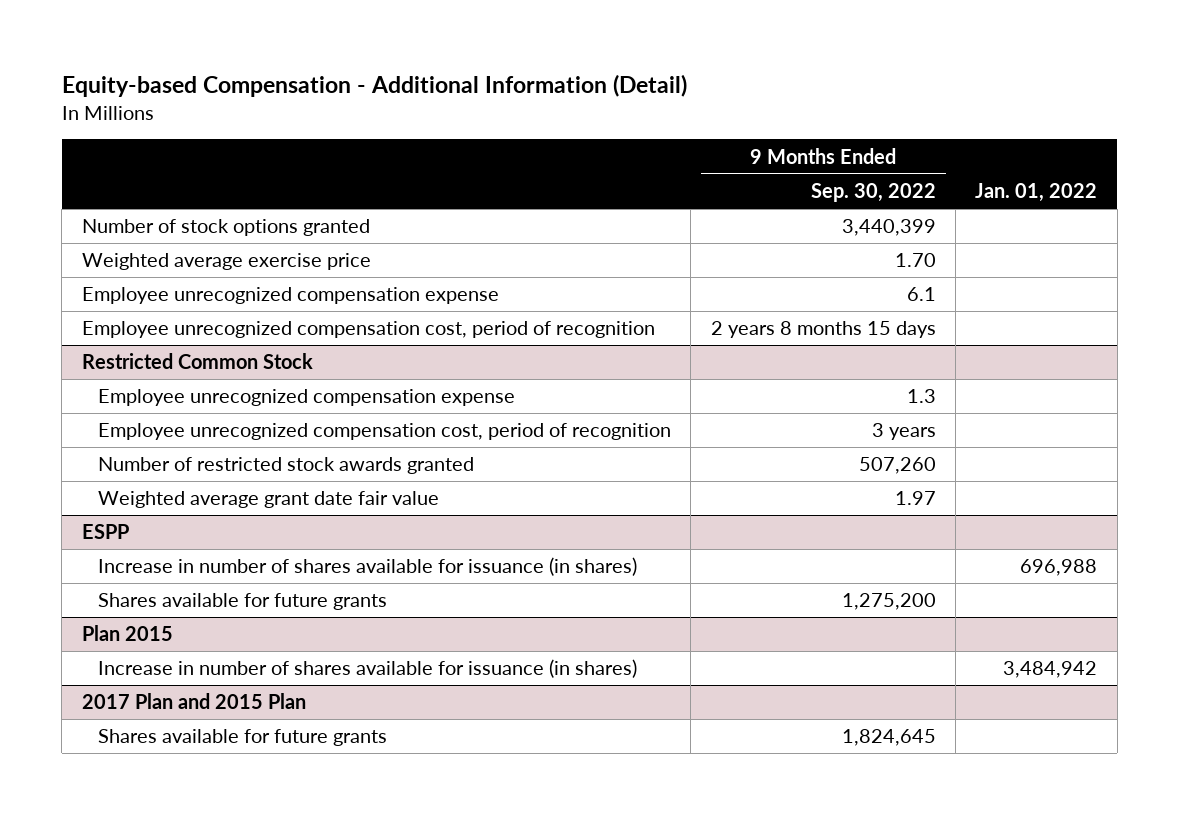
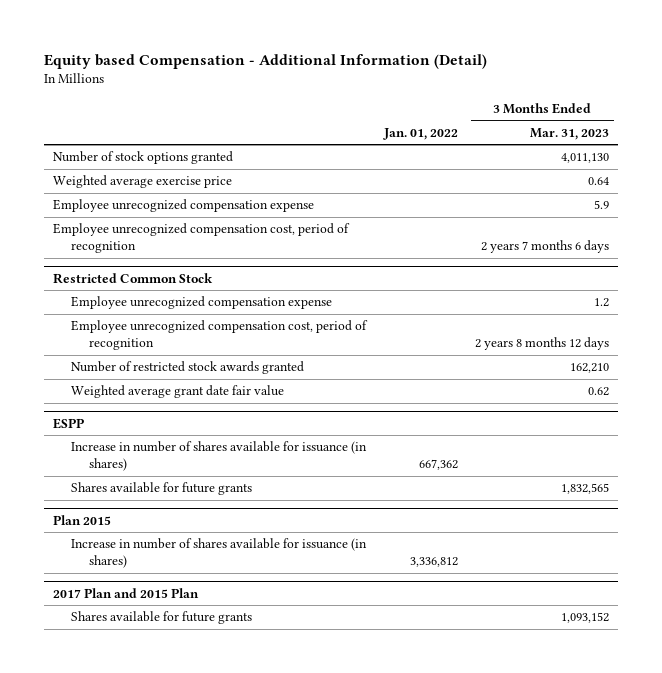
- Equity-based Compensation - Additional Information (Detail)
+ Equity based Compensation - Additional Information (Detail)
- | 9 Months Ended Sep. 30, 2022 | Jan. 01, 2022
+ | Jan. 01, 2022 | 3 Months Ended Mar. 31, 2023
@ ESPP
- Increase in number of shares available for issuance (in shares) | | 696,988
+ Increase in number of shares available for issuance (in shares) | 667,362 |
@ Plan 2015
- Increase in number of shares available for issuance (in shares) | | 3,484,942
+ Increase in number of shares available for issuance (in shares) | 3,336,812 |

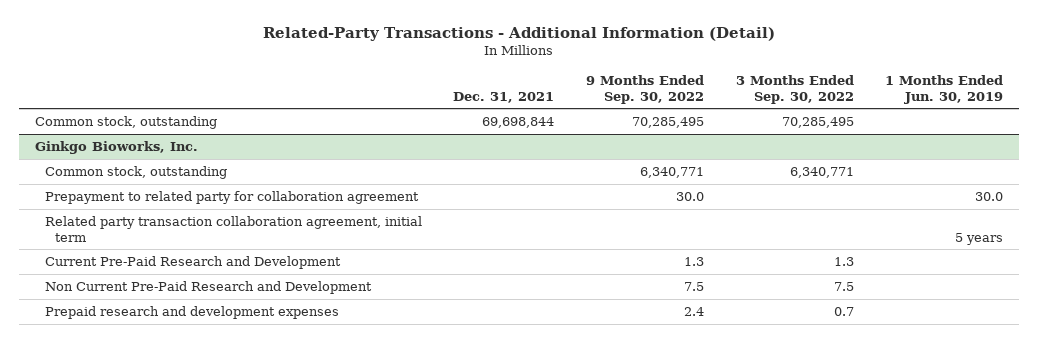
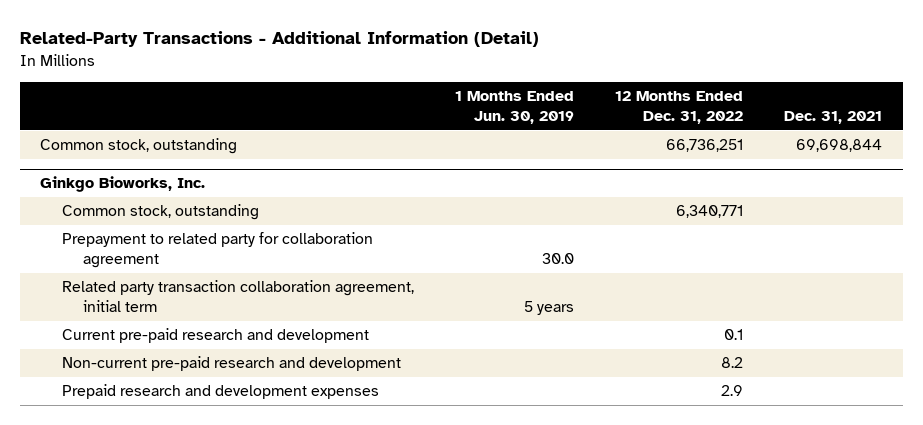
- | Dec. 31, 2021 | 9 Months Ended Sep. 30, 2022 | 3 Months Ended Sep. 30, 2022 | 1 Months Ended Jun. 30, 2019
+ | 1 Months Ended Jun. 30, 2019 | 12 Months Ended Dec. 31, 2022 | Dec. 31, 2021
@ Ginkgo Bioworks, Inc.
- Current Pre-Paid Research and Development | | 1.3 | 1.3 |
- Non Current Pre-Paid Research and Development | | 7.5 | 7.5 |
+ Current pre-paid research and development | | 0.1 |
+ Non-current pre-paid research and development | | 8.2 |

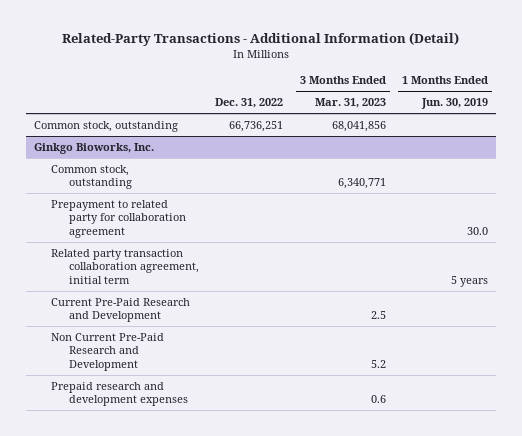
- | 1 Months Ended Jun. 30, 2019 | 12 Months Ended Dec. 31, 2022 | Dec. 31, 2021
+ | Dec. 31, 2022 | 3 Months Ended Mar. 31, 2023 | 1 Months Ended Jun. 30, 2019
@ Ginkgo Bioworks, Inc.
- Current pre-paid research and development | | 0.1 |
- Non-current pre-paid research and development | | 8.2 |
+ Current Pre-Paid Research and Development | | 2.5 |
+ Non Current Pre-Paid Research and Development | | 5.2 |

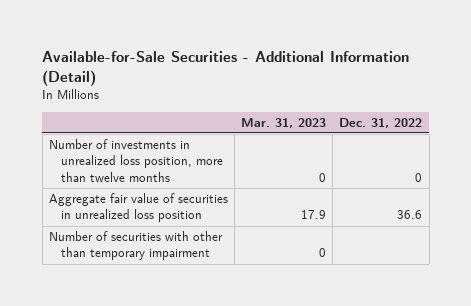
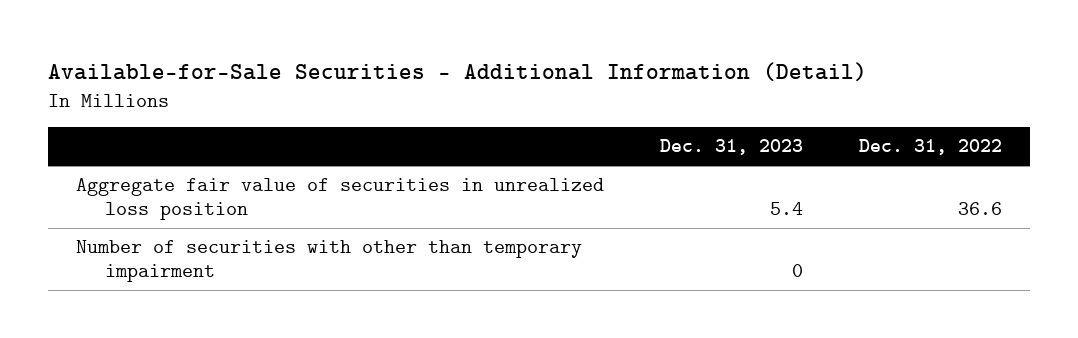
- | Mar. 31, 2023 | Dec. 31, 2022
+ | Dec. 31, 2023 | Dec. 31, 2022
- Number of investments in unrealized loss position, more than twelve months | 0 | 0

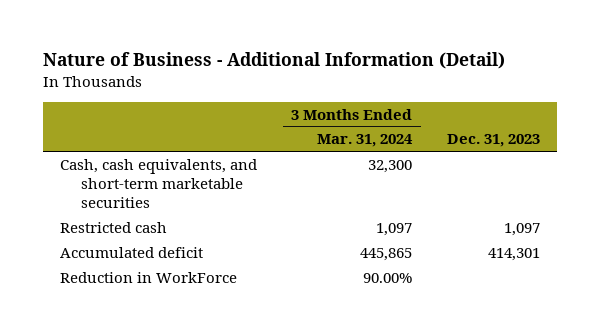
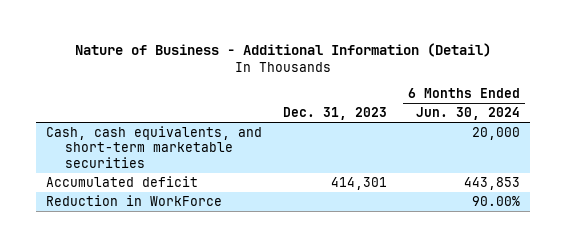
- | 3 Months Ended Mar. 31, 2024 | Dec. 31, 2023
+ | Dec. 31, 2023 | 6 Months Ended Jun. 30, 2024
- Restricted cash | 1,097 | 1,097

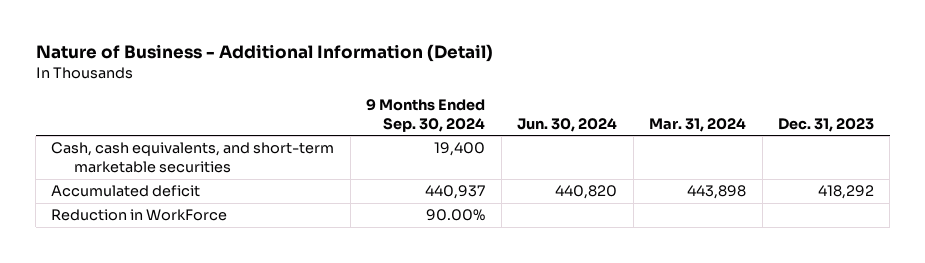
- | Dec. 31, 2023 | 6 Months Ended Jun. 30, 2024
+ | 9 Months Ended Sep. 30, 2024 | Jun. 30, 2024 | Mar. 31, 2024 | Dec. 31, 2023
- Accumulated deficit | 414,301 | 443,853
+ Accumulated deficit | 440,937 | 440,820 | 443,898 | 418,292

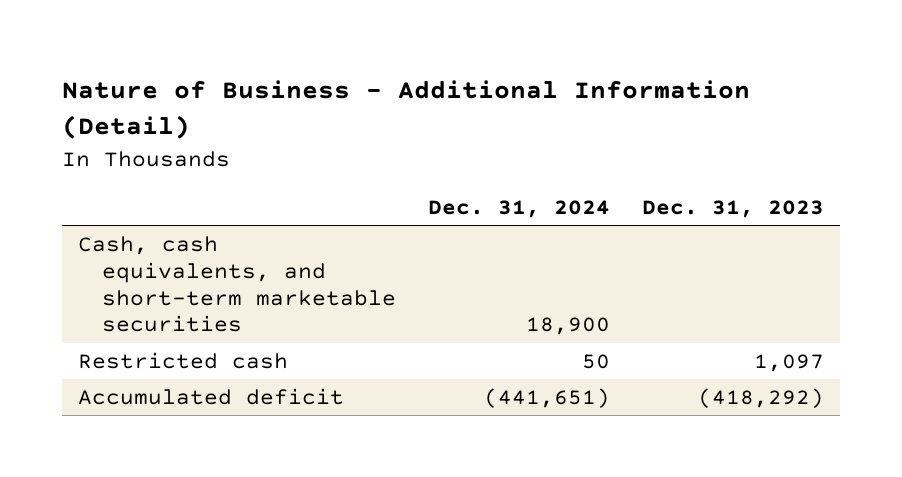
- | 9 Months Ended Sep. 30, 2024 | Jun. 30, 2024 | Mar. 31, 2024 | Dec. 31, 2023
+ | Dec. 31, 2024 | Dec. 31, 2023
- Accumulated deficit | 440,937 | 440,820 | 443,898 | 418,292
- Reduction in WorkForce | 90.00% | | |
+ Restricted cash | 50 | 1,097
+ Accumulated deficit | (441,651) | (418,292)

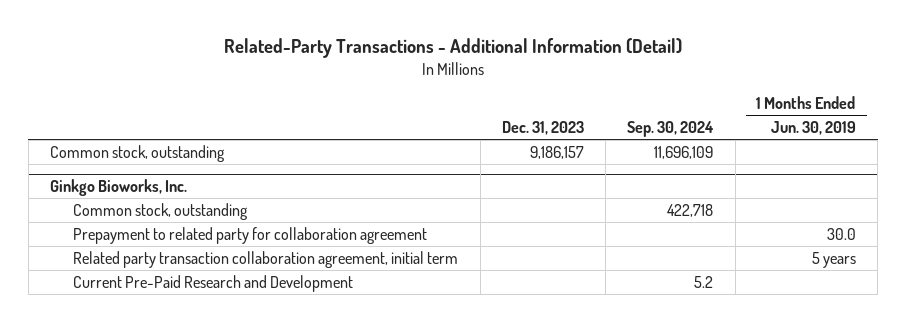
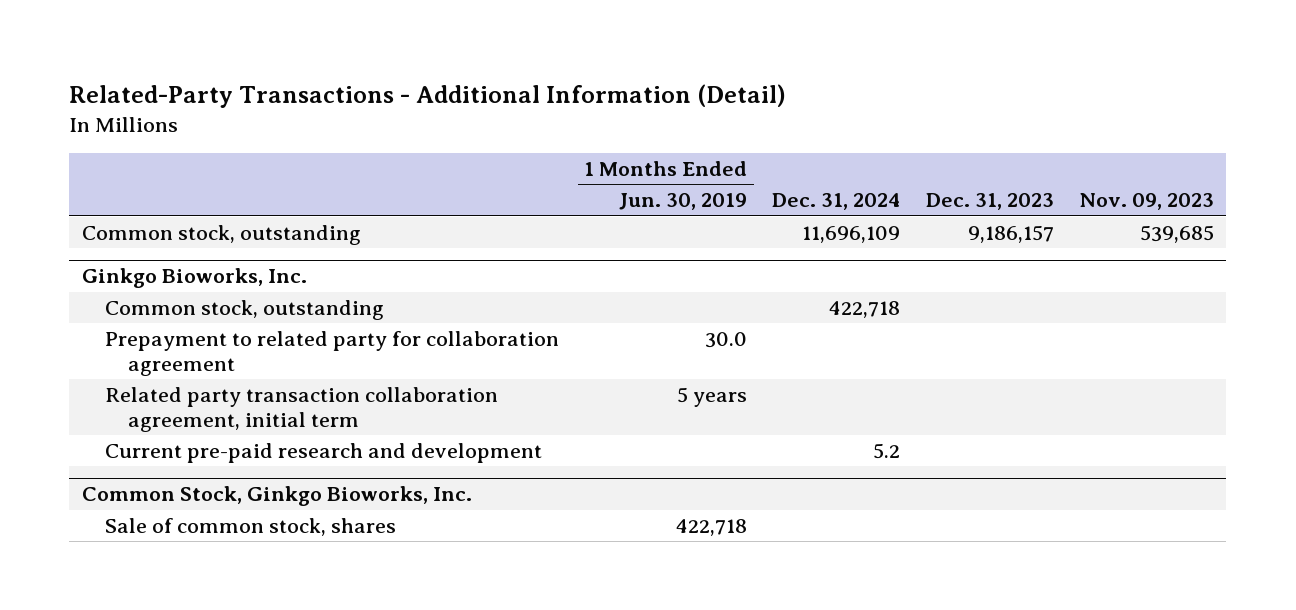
- | Dec. 31, 2023 | Sep. 30, 2024 | 1 Months Ended Jun. 30, 2019
+ | 1 Months Ended Jun. 30, 2019 | Dec. 31, 2024 | Dec. 31, 2023 | Nov. 09, 2023
@ Ginkgo Bioworks, Inc.
- Current Pre-Paid Research and Development | | 5.2 |
+ Current pre-paid research and development | | 5.2 | |
+ Common Stock, Ginkgo Bioworks, Inc.
+ Sale of common stock, shares | 422,718 | | |

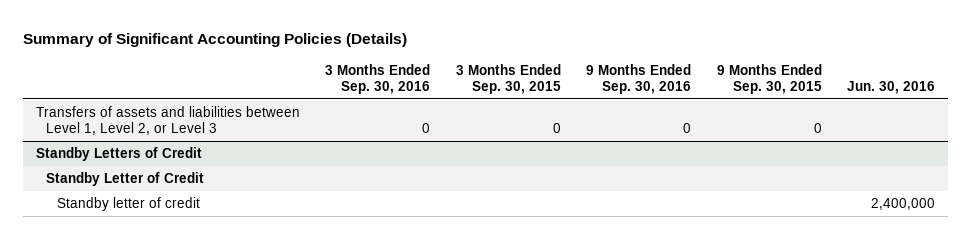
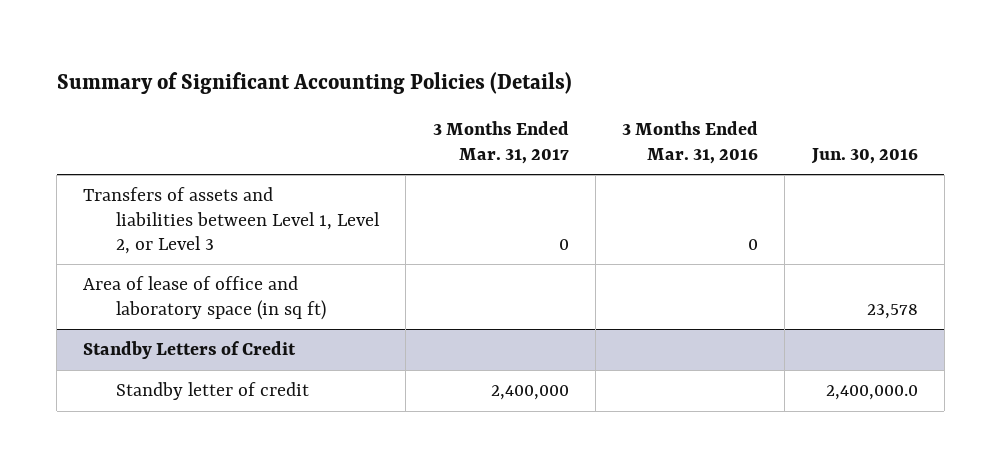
- | 3 Months Ended Sep. 30, 2016 | 3 Months Ended Sep. 30, 2015 | 9 Months Ended Sep. 30, 2016 | 9 Months Ended Sep. 30, 2015 | Jun. 30, 2016
+ | 3 Months Ended Mar. 31, 2017 | 3 Months Ended Mar. 31, 2016 | Jun. 30, 2016
+ Area of lease of office and laboratory space (in sq ft) | | | 23,578
@ Standby Letters of Credit
- Standby Letter of Credit
- Standby letter of credit | | | | | 2,400,000
+ Standby letter of credit | 2,400,000 | | 2,400,000.0

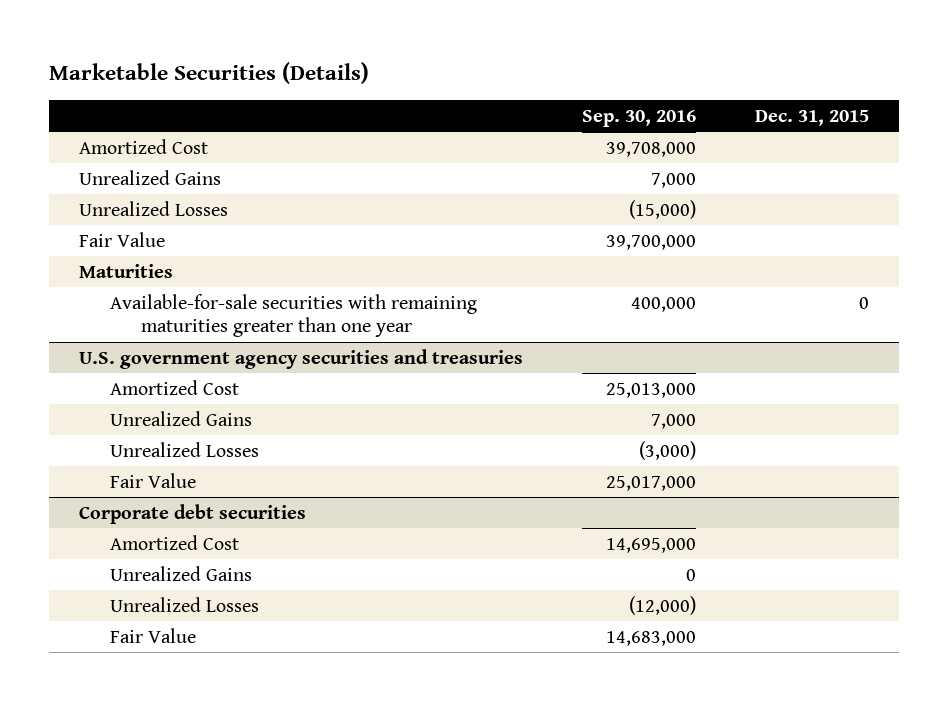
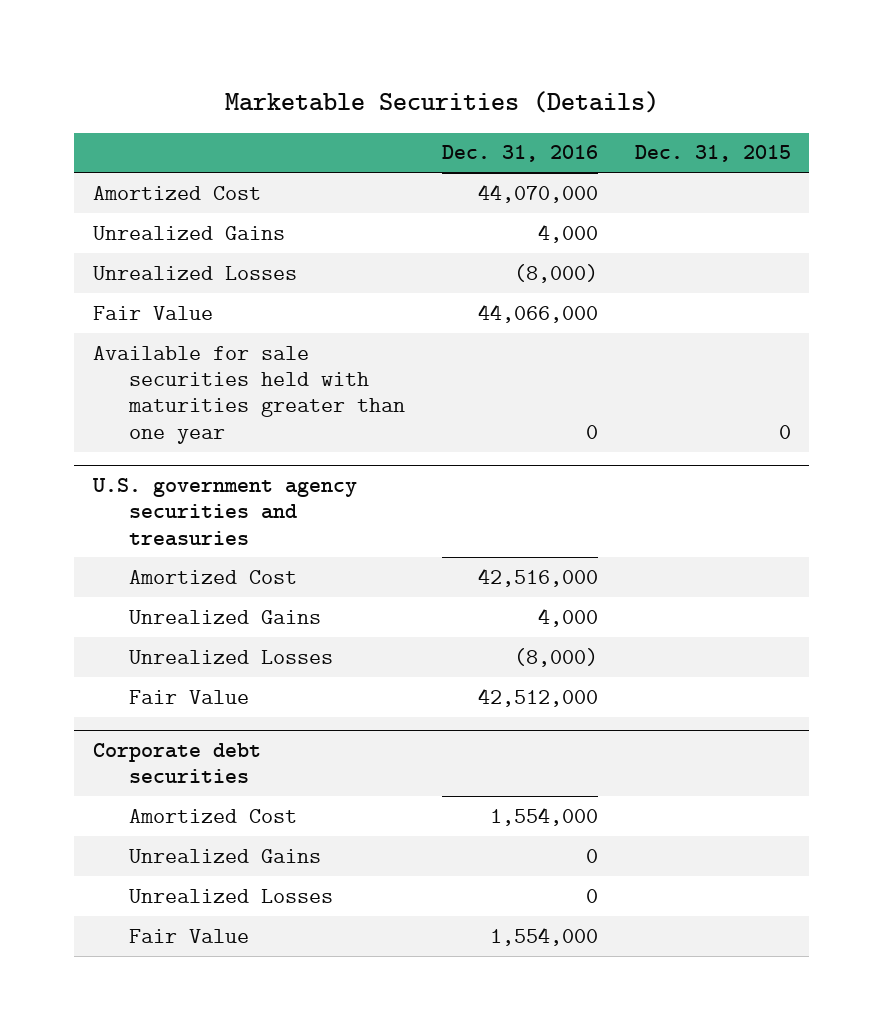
- | Sep. 30, 2016 | Dec. 31, 2015
+ | Dec. 31, 2016 | Dec. 31, 2015
- Maturities
- Available-for-sale securities with remaining maturities greater than one year | 400,000 | 0
+ Available for sale securities held with maturities greater than one year | 0 | 0

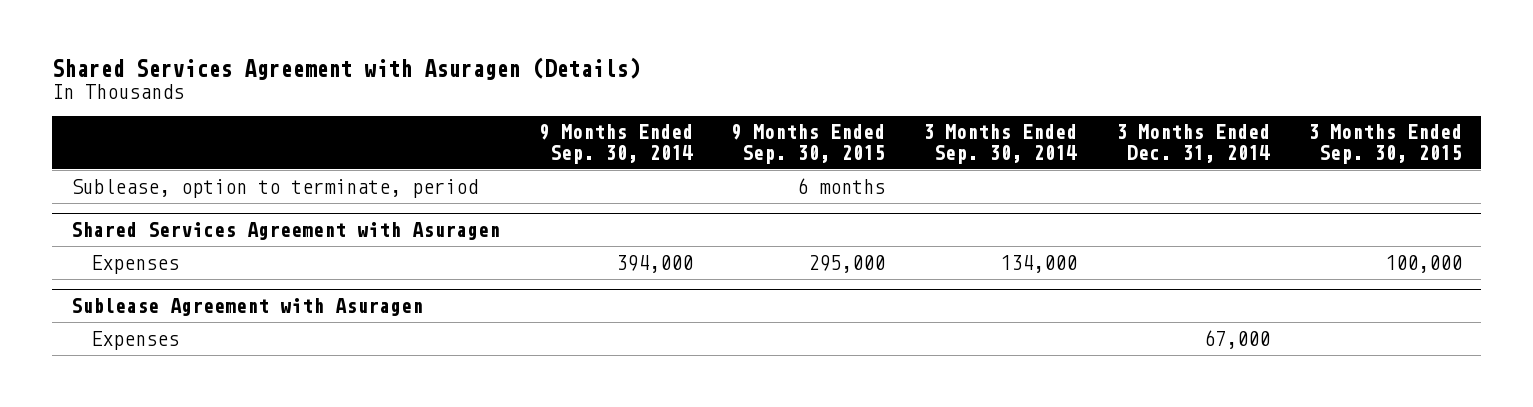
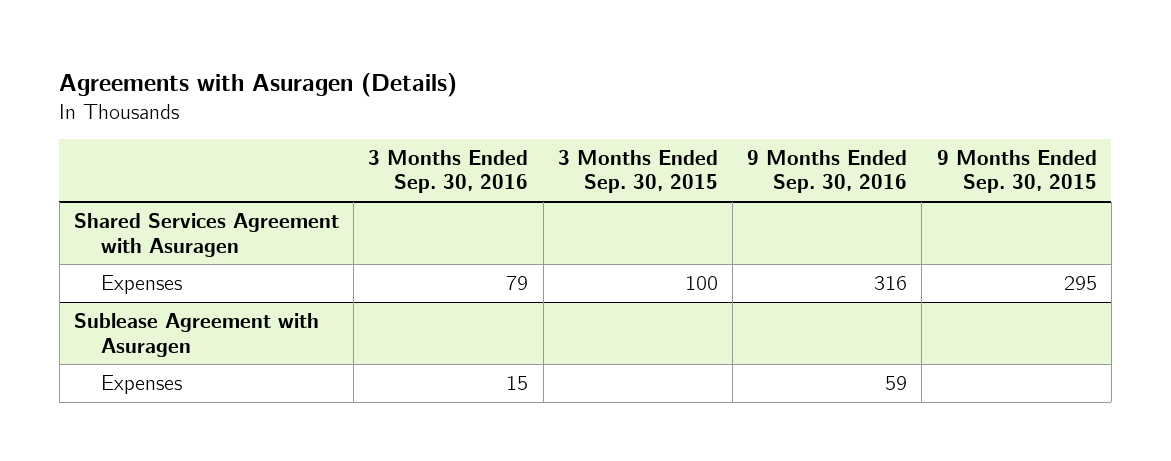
- Shared Services Agreement with Asuragen (Details)
+ Agreements with Asuragen (Details)
- | 9 Months Ended Sep. 30, 2014 | 9 Months Ended Sep. 30, 2015 | 3 Months Ended Sep. 30, 2014 | 3 Months Ended Dec. 31, 2014 | 3 Months Ended Sep. 30, 2015
+ | 3 Months Ended Sep. 30, 2016 | 3 Months Ended Sep. 30, 2015 | 9 Months Ended Sep. 30, 2016 | 9 Months Ended Sep. 30, 2015
- Sublease, option to terminate, period | | 6 months | | |
@ Shared Services Agreement with Asuragen
- Expenses | 394,000 | 295,000 | 134,000 | | 100,000
+ Expenses | 79 | 100 | 316 | 295

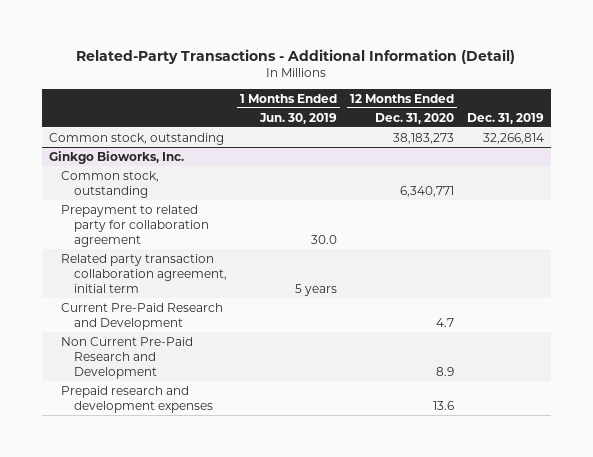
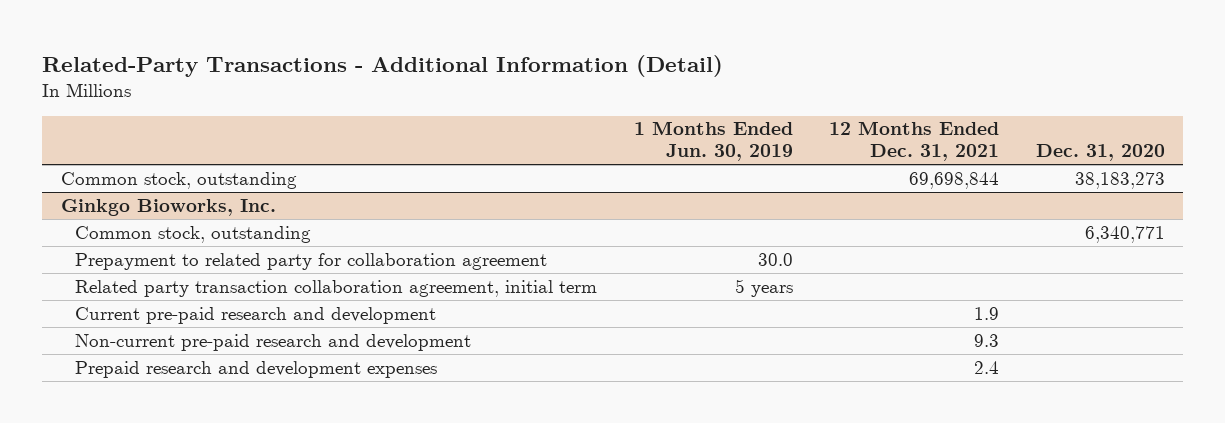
- | 1 Months Ended Jun. 30, 2019 | 12 Months Ended Dec. 31, 2020 | Dec. 31, 2019
+ | 1 Months Ended Jun. 30, 2019 | 12 Months Ended Dec. 31, 2021 | Dec. 31, 2020
@ Ginkgo Bioworks, Inc.
- Current Pre-Paid Research and Development | | 4.7 |
- Non Current Pre-Paid Research and Development | | 8.9 |
+ Current pre-paid research and development | | 1.9 |
+ Non-current pre-paid research and development | | 9.3 |

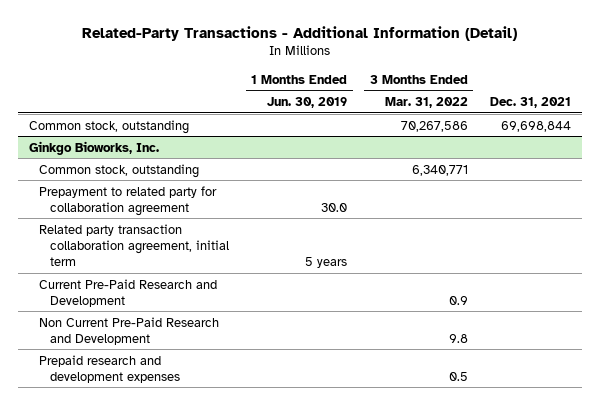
- | 1 Months Ended Jun. 30, 2019 | 12 Months Ended Dec. 31, 2021 | Dec. 31, 2020
+ | 1 Months Ended Jun. 30, 2019 | 3 Months Ended Mar. 31, 2022 | Dec. 31, 2021
@ Ginkgo Bioworks, Inc.
- Current pre-paid research and development | | 1.9 |
- Non-current pre-paid research and development | | 9.3 |
+ Current Pre-Paid Research and Development | | 0.9 |
+ Non Current Pre-Paid Research and Development | | 9.8 |

